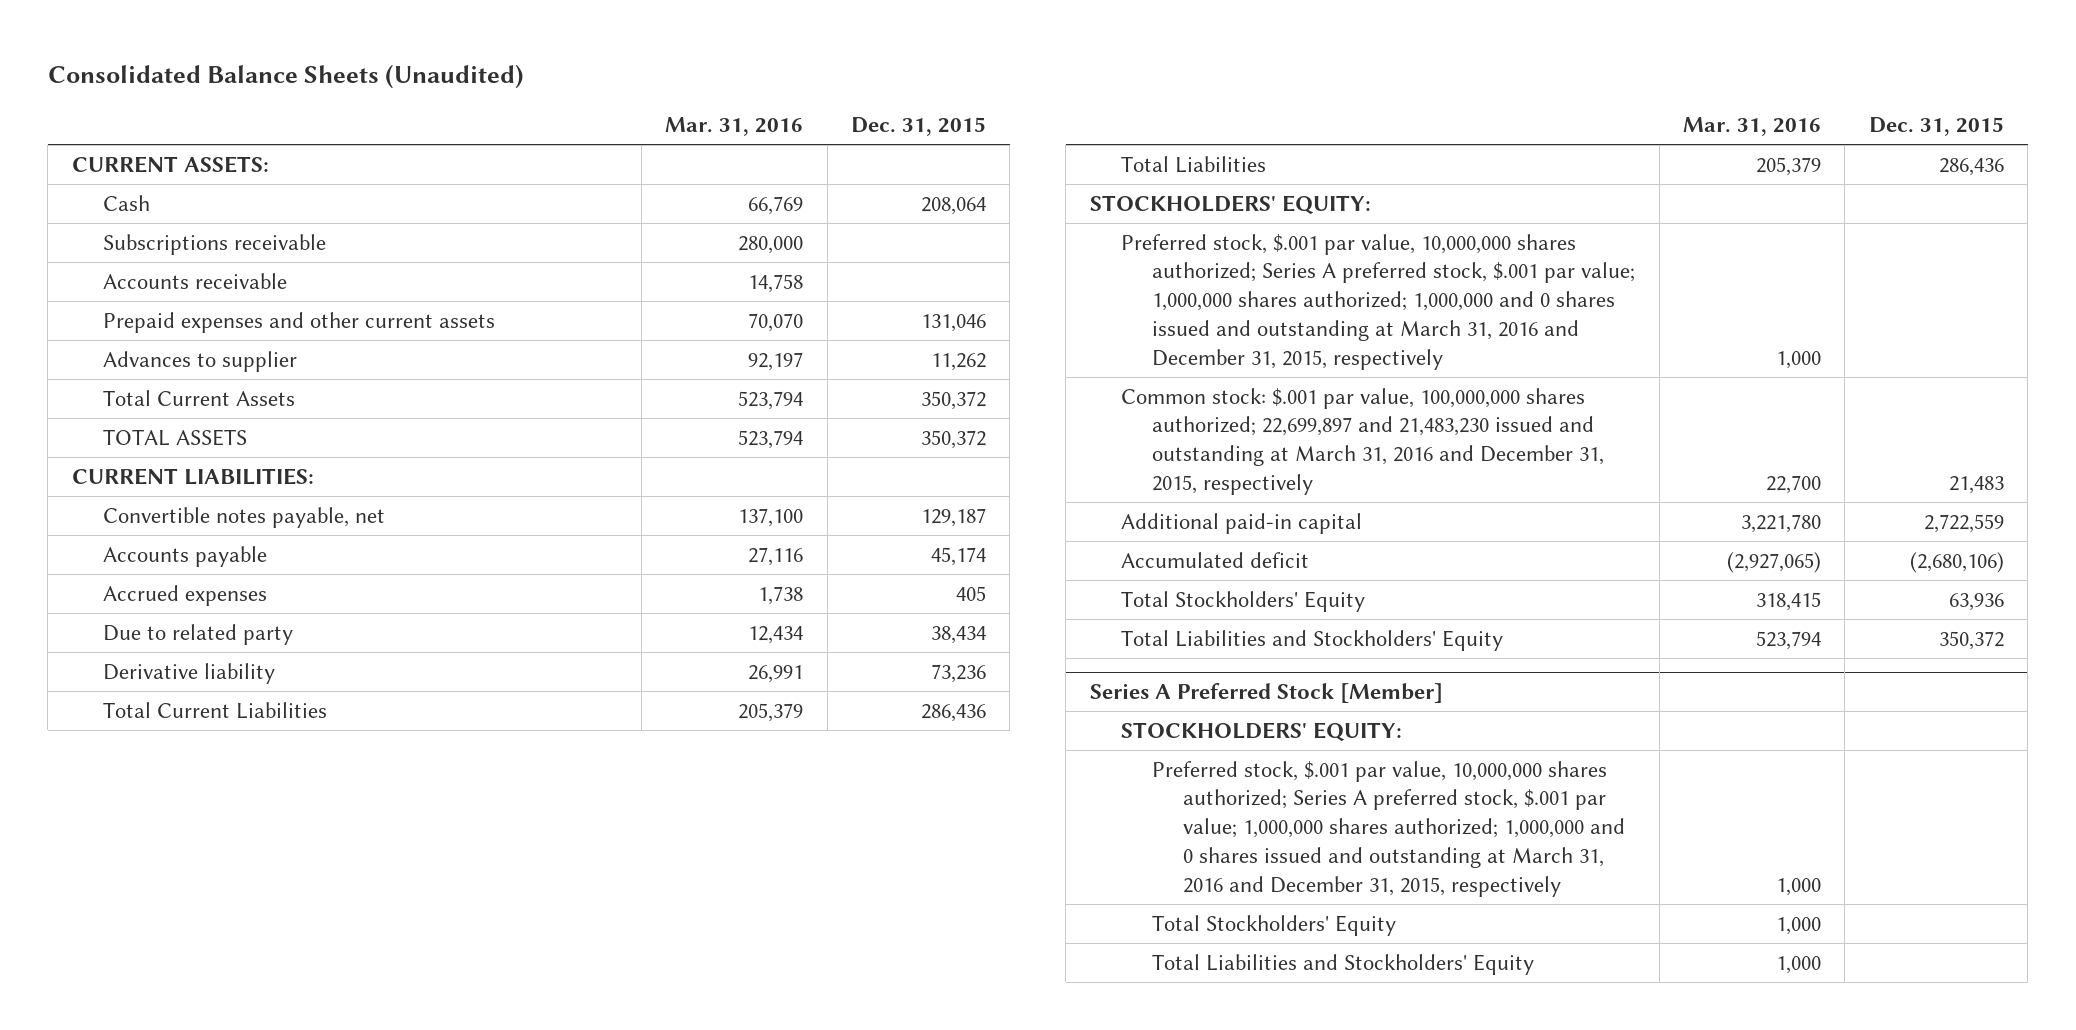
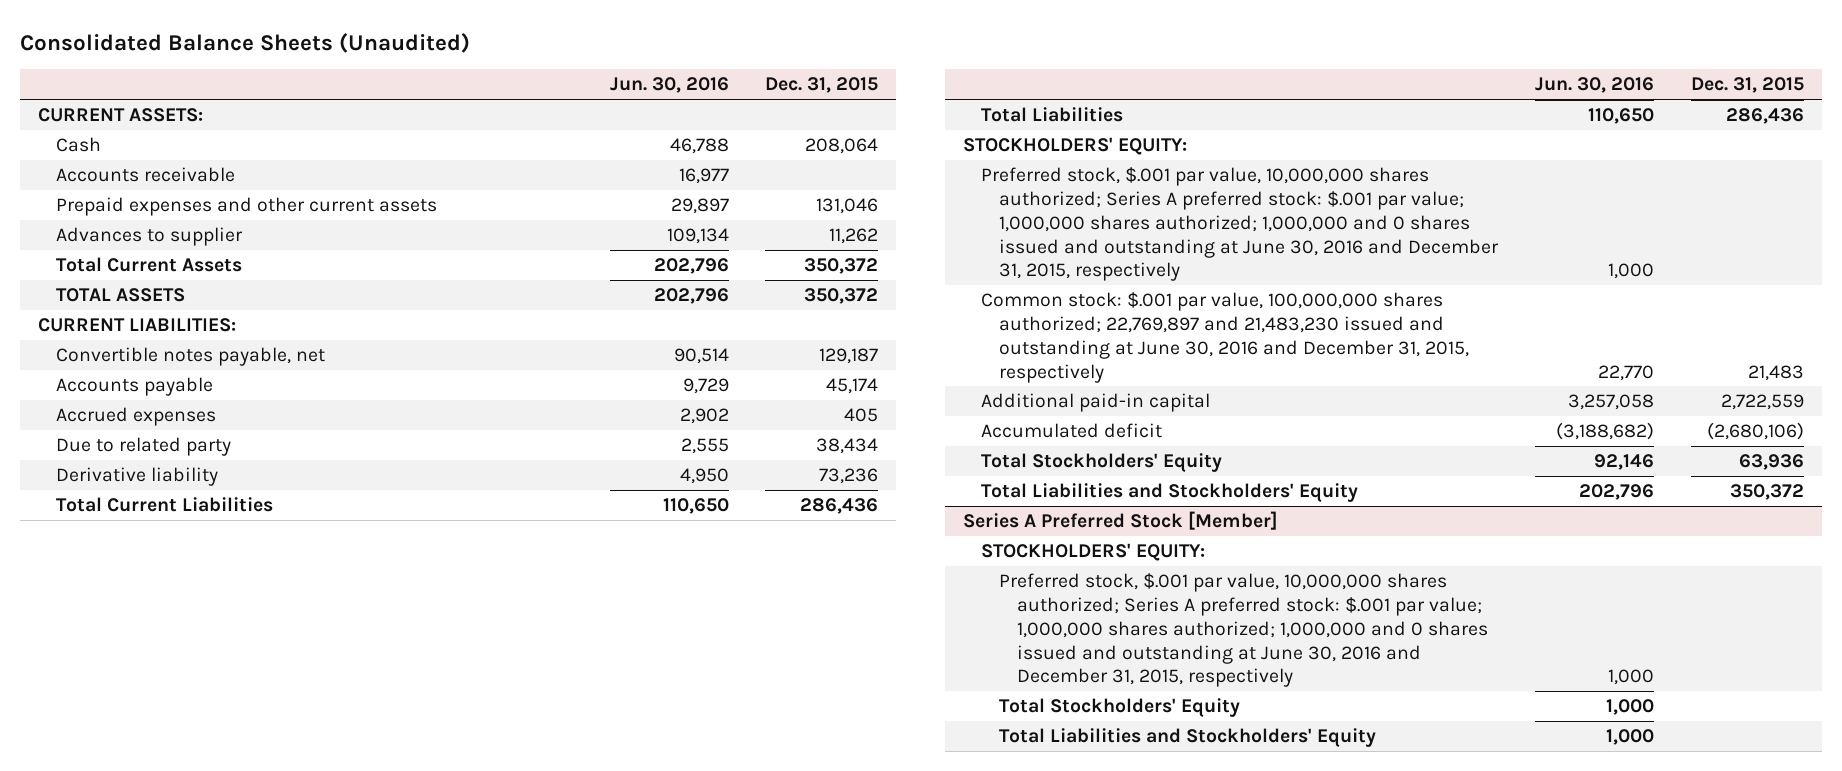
- | Mar. 31, 2016 | Dec. 31, 2015
+ | Jun. 30, 2016 | Dec. 31, 2015
- Subscriptions receivable | 280,000 |
- Preferred stock, $.001 par value, 10,000,000 shares authorized; Series A preferred stock, $.001 par value; 1,000,000 shares authorized; 1,000,000 and 0 shares issued and outstanding at March 31, 2016 and December 31, 2015, respectively | 1,000 |
- Common stock: $.001 par value, 100,000,000 shares authorized; 22,699,897 and 21,483,230 issued and outstanding at March 31, 2016 and December 31, 2015, respectively | 22,700 | 21,483
+ Preferred stock, $.001 par value, 10,000,000 shares authorized; Series A preferred stock: $.001 par value; 1,000,000 shares authorized; 1,000,000 and 0 shares issued and outstanding at June 30, 2016 and December 31, 2015, respectively | 1,000 |
+ Common stock: $.001 par value, 100,000,000 shares authorized; 22,769,897 and 21,483,230 issued and outstanding at June 30, 2016 and December 31, 2015, respectively | 22,770 | 21,483
@ Series A Preferred Stock [Member]
- Preferred stock, $.001 par value, 10,000,000 shares authorized; Series A preferred stock, $.001 par value; 1,000,000 shares authorized; 1,000,000 and 0 shares issued and outstanding at March 31, 2016 and December 31, 2015, respectively | 1,000 |
+ Preferred stock, $.001 par value, 10,000,000 shares authorized; Series A preferred stock: $.001 par value; 1,000,000 shares authorized; 1,000,000 and 0 shares issued and outstanding at June 30, 2016 and December 31, 2015, respectively | 1,000 |

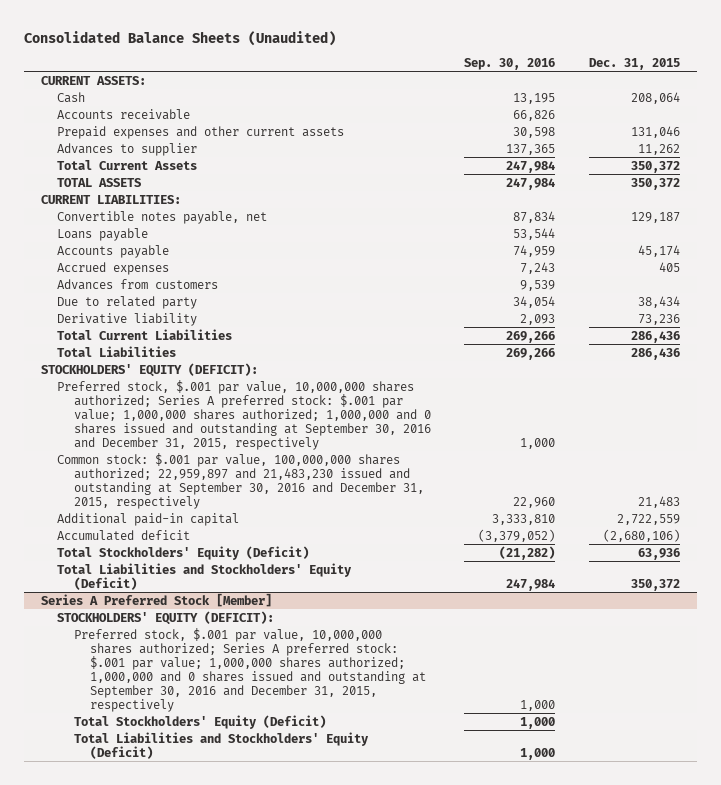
- | Jun. 30, 2016 | Dec. 31, 2015
+ | Sep. 30, 2016 | Dec. 31, 2015
+ Loans payable | 53,544 |
+ Advances from customers | 9,539 |
- STOCKHOLDERS' EQUITY:
- Preferred stock, $.001 par value, 10,000,000 shares authorized; Series A preferred stock: $.001 par value; 1,000,000 shares authorized; 1,000,000 and 0 shares issued and outstanding at June 30, 2016 and December 31, 2015, respectively | 1,000 |
- Common stock: $.001 par value, 100,000,000 shares authorized; 22,769,897 and 21,483,230 issued and outstanding at June 30, 2016 and December 31, 2015, respectively | 22,770 | 21,483
+ STOCKHOLDERS' EQUITY (DEFICIT):
+ Preferred stock, $.001 par value, 10,000,000 shares authorized; Series A preferred stock: $.001 par value; 1,000,000 shares authorized; 1,000,000 and 0 shares issued and outstanding at September 30, 2016 and December 31, 2015, respectively | 1,000 |
+ Common stock: $.001 par value, 100,000,000 shares authorized; 22,959,897 and 21,483,230 issued and outstanding at September 30, 2016 and December 31, 2015, respectively | 22,960 | 21,483
- Total Stockholders' Equity | 92,146 | 63,936
- Total Liabilities and Stockholders' Equity | 202,796 | 350,372
+ Total Stockholders' Equity (Deficit) | (21,282) | 63,936
+ Total Liabilities and Stockholders' Equity (Deficit) | 247,984 | 350,372
@ Series A Preferred Stock [Member]
- STOCKHOLDERS' EQUITY:
- Preferred stock, $.001 par value, 10,000,000 shares authorized; Series A preferred stock: $.001 par value; 1,000,000 shares authorized; 1,000,000 and 0 shares issued and outstanding at June 30, 2016 and December 31, 2015, respectively | 1,000 |
- Total Stockholders' Equity | 1,000 |
- Total Liabilities and Stockholders' Equity | 1,000 |
+ STOCKHOLDERS' EQUITY (DEFICIT):
+ Preferred stock, $.001 par value, 10,000,000 shares authorized; Series A preferred stock: $.001 par value; 1,000,000 shares authorized; 1,000,000 and 0 shares issued and outstanding at September 30, 2016 and December 31, 2015, respectively | 1,000 |
+ Total Stockholders' Equity (Deficit) | 1,000 |
+ Total Liabilities and Stockholders' Equity (Deficit) | 1,000 |

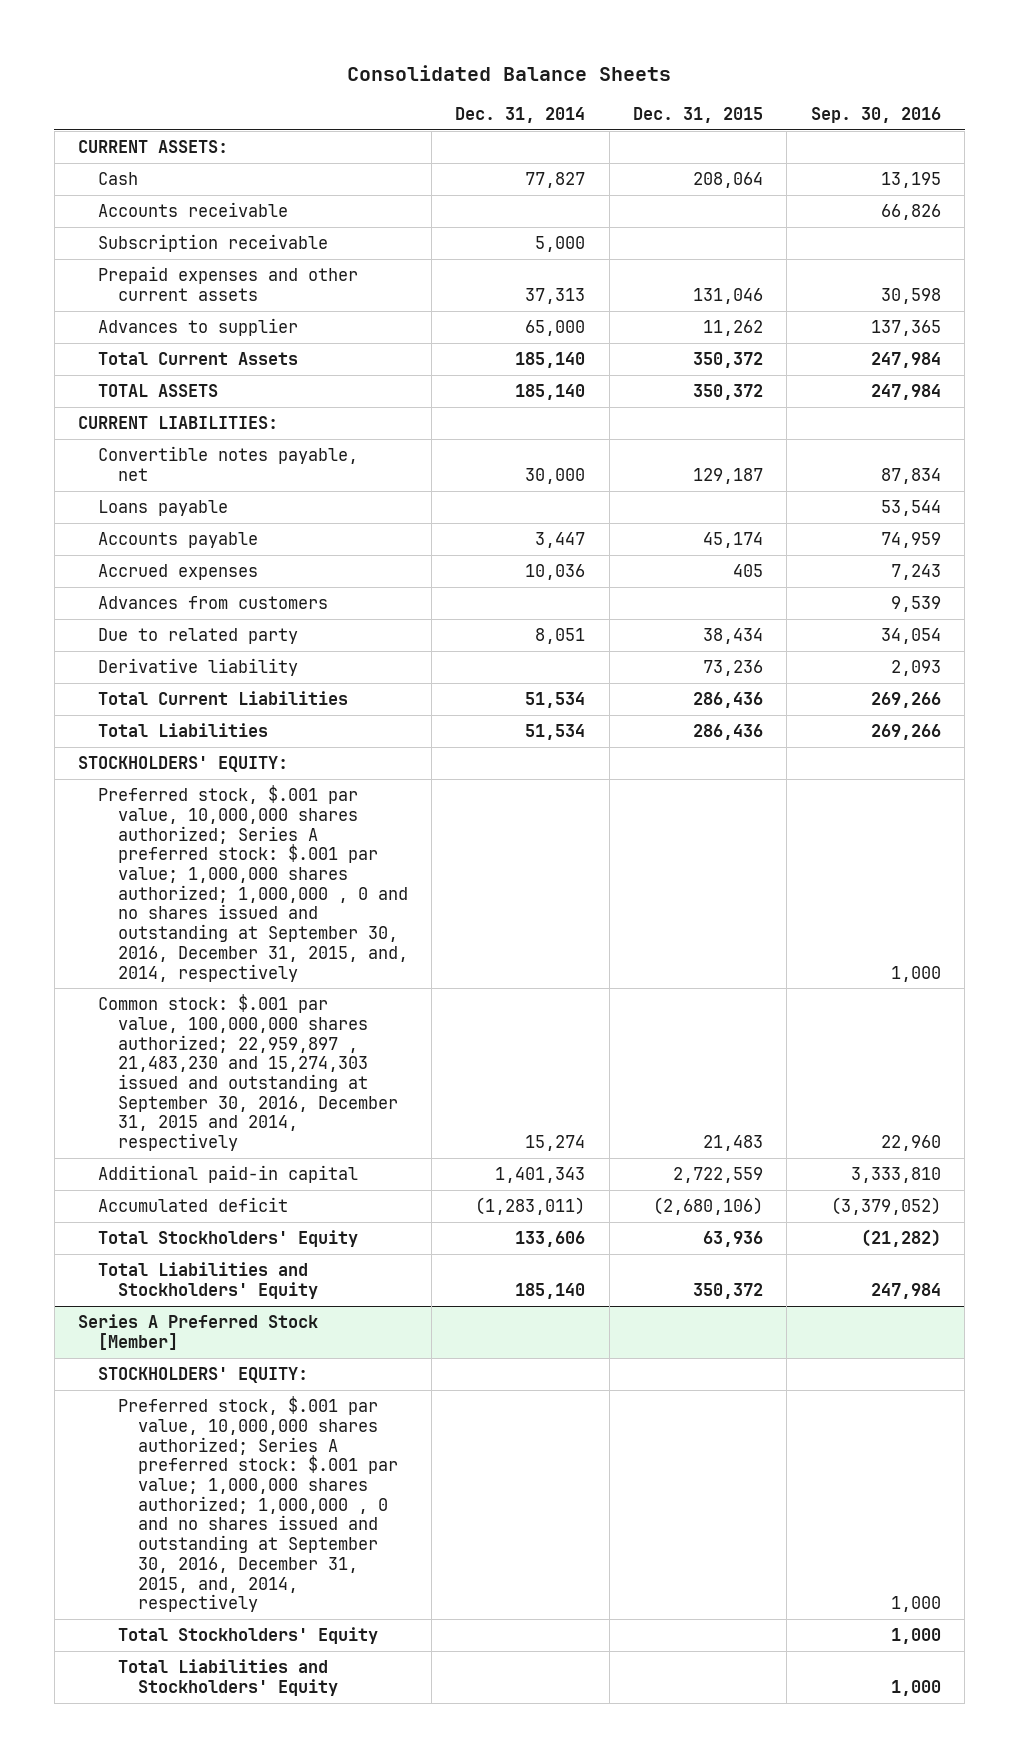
- Consolidated Balance Sheets (Unaudited)
+ Consolidated Balance Sheets
- | Sep. 30, 2016 | Dec. 31, 2015
+ | Dec. 31, 2014 | Dec. 31, 2015 | Sep. 30, 2016
+ Subscription receivable | 5,000 | |
- STOCKHOLDERS' EQUITY (DEFICIT):
- Preferred stock, $.001 par value, 10,000,000 shares authorized; Series A preferred stock: $.001 par value; 1,000,000 shares authorized; 1,000,000 and 0 shares issued and outstanding at September 30, 2016 and December 31, 2015, respectively | 1,000 |
- Common stock: $.001 par value, 100,000,000 shares authorized; 22,959,897 and 21,483,230 issued and outstanding at September 30, 2016 and December 31, 2015, respectively | 22,960 | 21,483
+ STOCKHOLDERS' EQUITY:
+ Preferred stock, $.001 par value, 10,000,000 shares authorized; Series A preferred stock: $.001 par value; 1,000,000 shares authorized; 1,000,000 , 0 and no shares issued and outstanding at September 30, 2016, December 31, 2015, and, 2014, respectively | | | 1,000
+ Common stock: $.001 par value, 100,000,000 shares authorized; 22,959,897 , 21,483,230 and 15,274,303 issued and outstanding at September 30, 2016, December 31, 2015 and 2014, respectively | 15,274 | 21,483 | 22,960
- Total Stockholders' Equity (Deficit) | (21,282) | 63,936
- Total Liabilities and Stockholders' Equity (Deficit) | 247,984 | 350,372
+ Total Stockholders' Equity | 133,606 | 63,936 | (21,282)
+ Total Liabilities and Stockholders' Equity | 185,140 | 350,372 | 247,984
@ Series A Preferred Stock [Member]
- STOCKHOLDERS' EQUITY (DEFICIT):
- Preferred stock, $.001 par value, 10,000,000 shares authorized; Series A preferred stock: $.001 par value; 1,000,000 shares authorized; 1,000,000 and 0 shares issued and outstanding at September 30, 2016 and December 31, 2015, respectively | 1,000 |
- Total Stockholders' Equity (Deficit) | 1,000 |
- Total Liabilities and Stockholders' Equity (Deficit) | 1,000 |
+ STOCKHOLDERS' EQUITY:
+ Preferred stock, $.001 par value, 10,000,000 shares authorized; Series A preferred stock: $.001 par value; 1,000,000 shares authorized; 1,000,000 , 0 and no shares issued and outstanding at September 30, 2016, December 31, 2015, and, 2014, respectively | | | 1,000
+ Total Stockholders' Equity | | | 1,000
+ Total Liabilities and Stockholders' Equity | | | 1,000

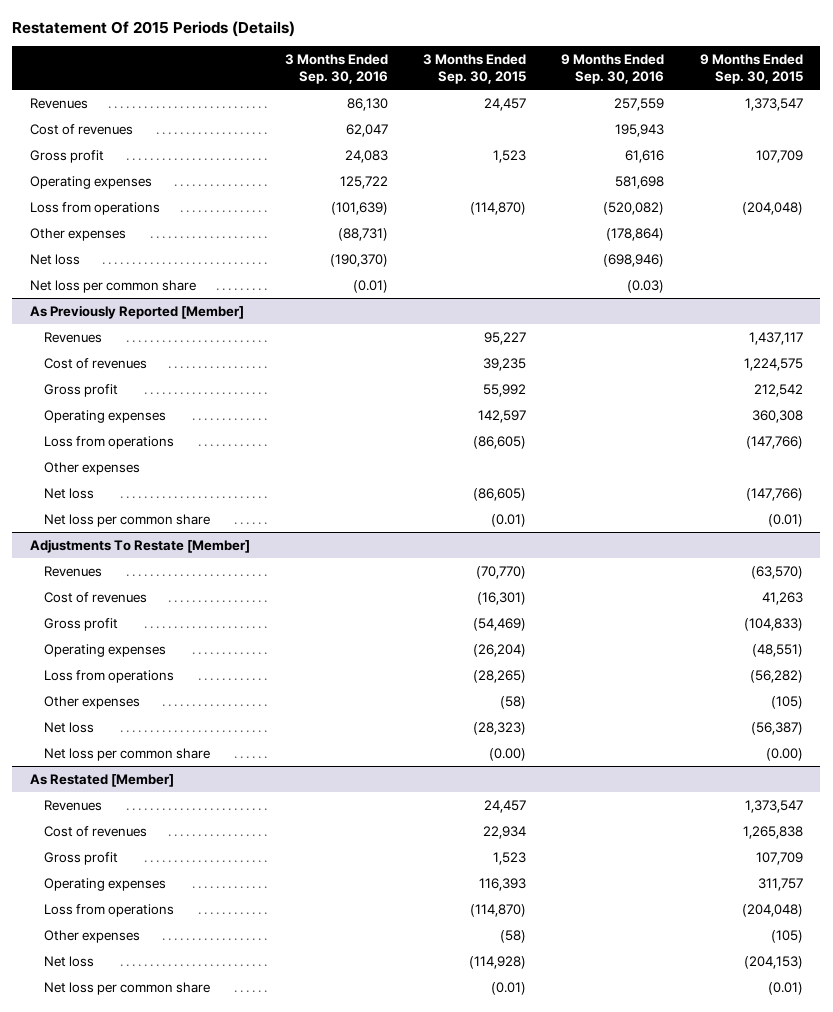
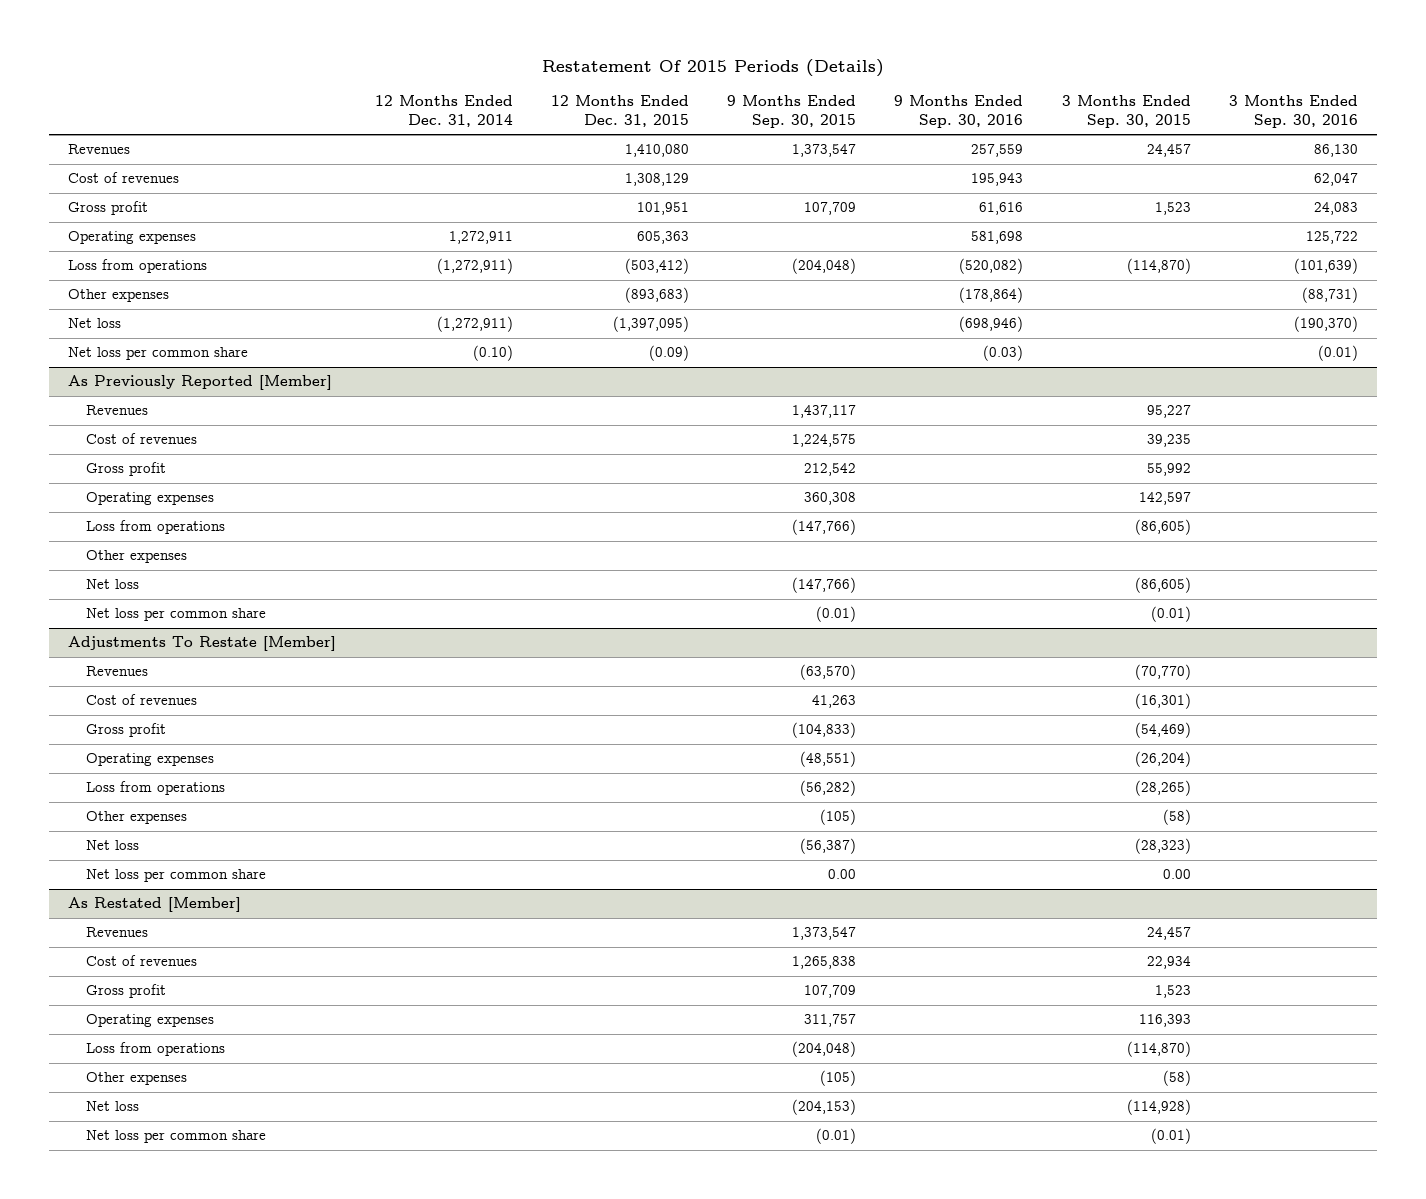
- | 3 Months Ended Sep. 30, 2016 | 3 Months Ended Sep. 30, 2015 | 9 Months Ended Sep. 30, 2016 | 9 Months Ended Sep. 30, 2015
+ | 12 Months Ended Dec. 31, 2014 | 12 Months Ended Dec. 31, 2015 | 9 Months Ended Sep. 30, 2015 | 9 Months Ended Sep. 30, 2016 | 3 Months Ended Sep. 30, 2015 | 3 Months Ended Sep. 30, 2016
@ Adjustments To Restate [Member]
- Net loss per common share | | (0.00) | | (0.00)
+ Net loss per common share | | | 0.00 | | 0.00 |

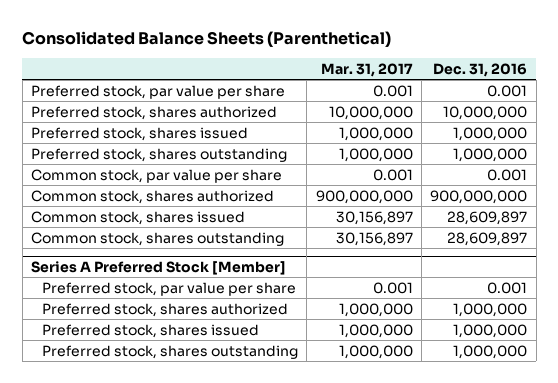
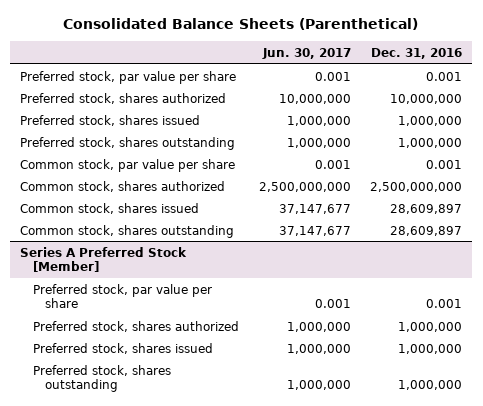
- | Mar. 31, 2017 | Dec. 31, 2016
+ | Jun. 30, 2017 | Dec. 31, 2016
- Common stock, shares authorized | 900,000,000 | 900,000,000
+ Common stock, shares authorized | 2,500,000,000 | 2,500,000,000

